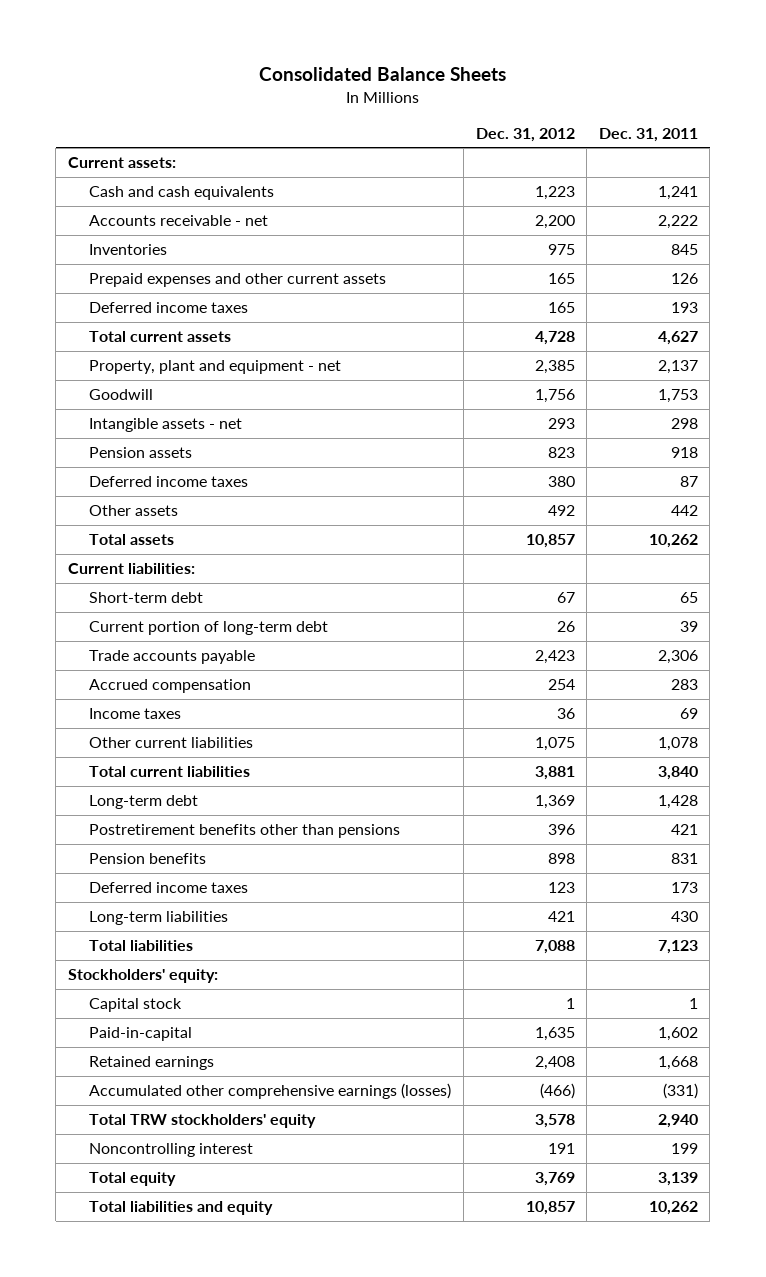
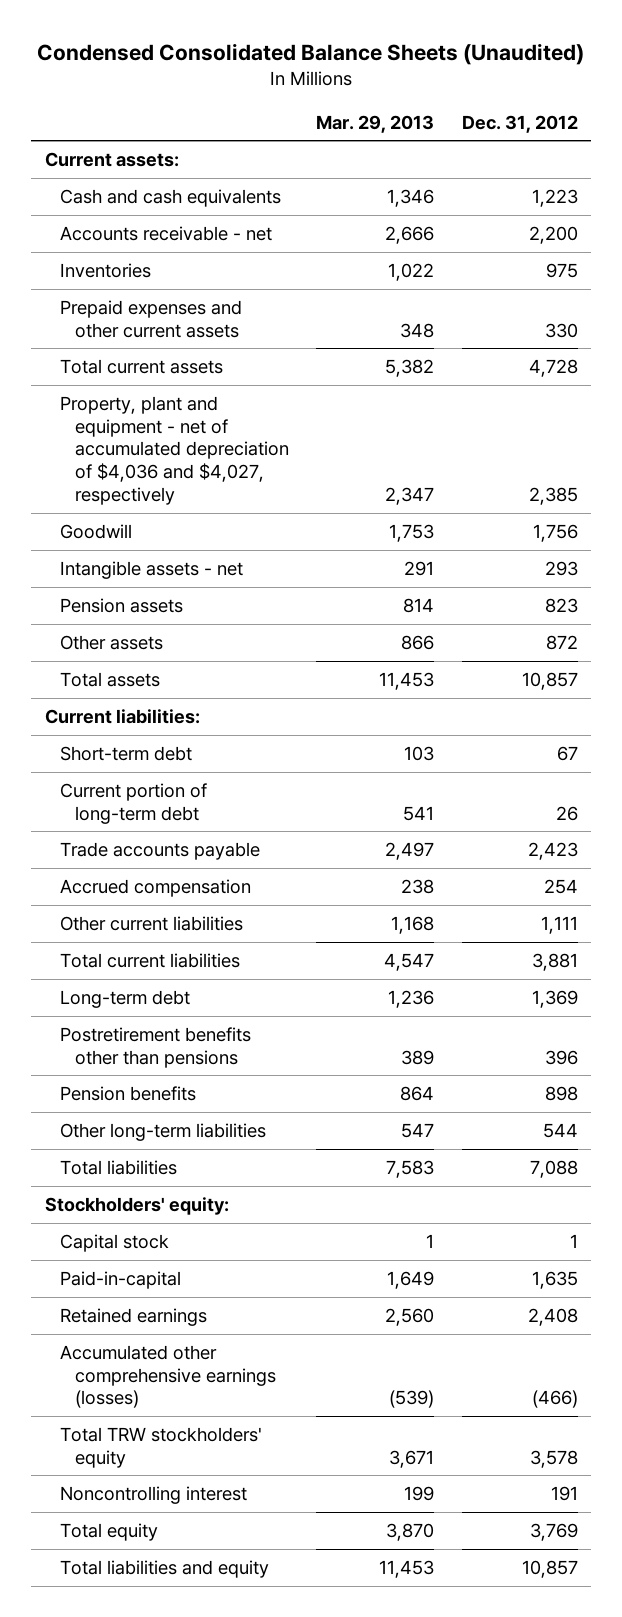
- Consolidated Balance Sheets
+ Condensed Consolidated Balance Sheets (Unaudited)
- | Dec. 31, 2012 | Dec. 31, 2011
+ | Mar. 29, 2013 | Dec. 31, 2012
- Prepaid expenses and other current assets | 165 | 126
- Deferred income taxes | 165 | 193
+ Prepaid expenses and other current assets | 348 | 330
- Property, plant and equipment - net | 2,385 | 2,137
+ Property, plant and equipment - net of accumulated depreciation of $4,036 and $4,027, respectively | 2,347 | 2,385
- Deferred income taxes | 380 | 87
- Other assets | 492 | 442
+ Other assets | 866 | 872
- Income taxes | 36 | 69
- Other current liabilities | 1,075 | 1,078
+ Other current liabilities | 1,168 | 1,111
- Deferred income taxes | 123 | 173
- Long-term liabilities | 421 | 430
+ Other long-term liabilities | 547 | 544

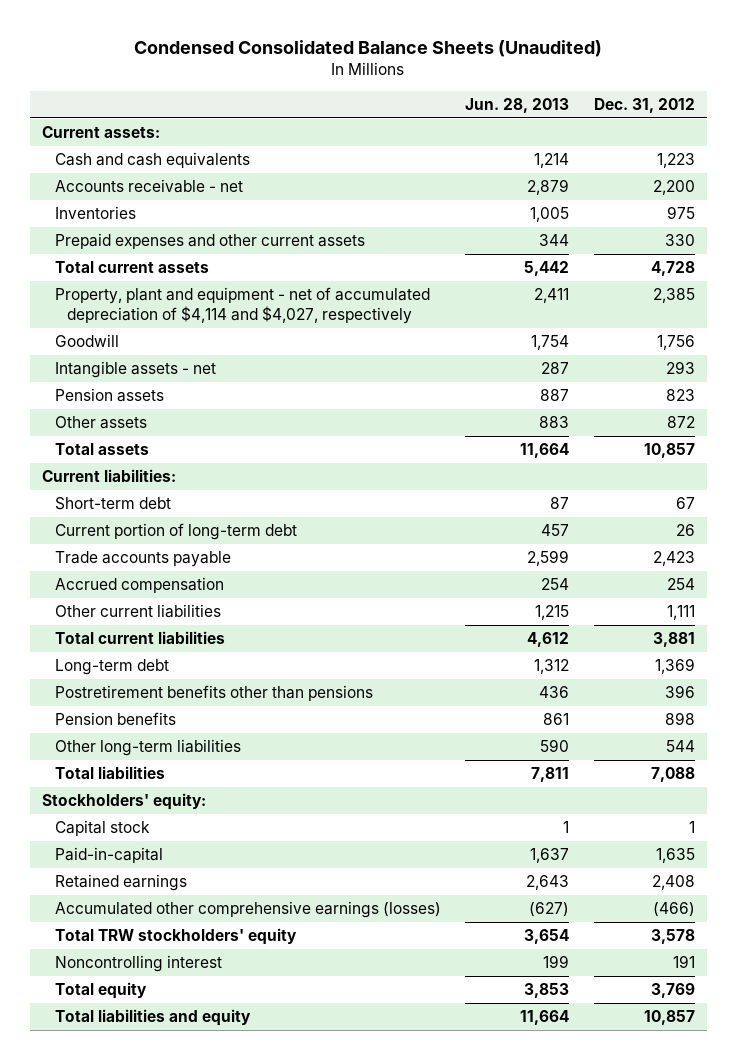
- | Mar. 29, 2013 | Dec. 31, 2012
+ | Jun. 28, 2013 | Dec. 31, 2012
- Property, plant and equipment - net of accumulated depreciation of $4,036 and $4,027, respectively | 2,347 | 2,385
+ Property, plant and equipment - net of accumulated depreciation of $4,114 and $4,027, respectively | 2,411 | 2,385

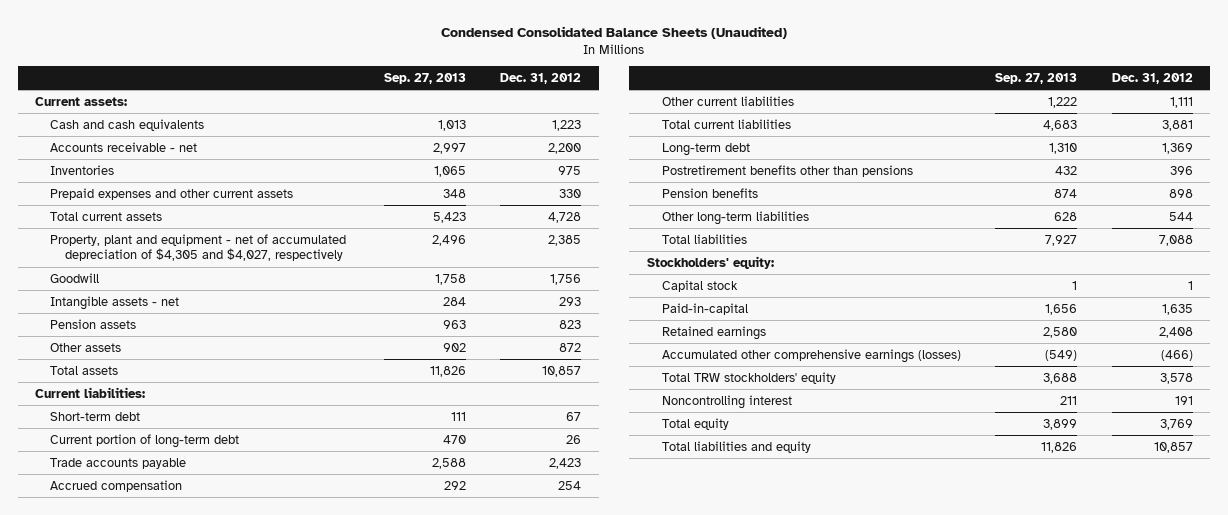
- | Jun. 28, 2013 | Dec. 31, 2012
+ | Sep. 27, 2013 | Dec. 31, 2012
- Property, plant and equipment - net of accumulated depreciation of $4,114 and $4,027, respectively | 2,411 | 2,385
+ Property, plant and equipment - net of accumulated depreciation of $4,305 and $4,027, respectively | 2,496 | 2,385

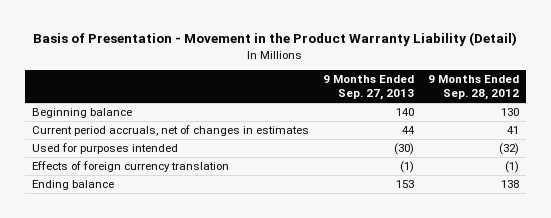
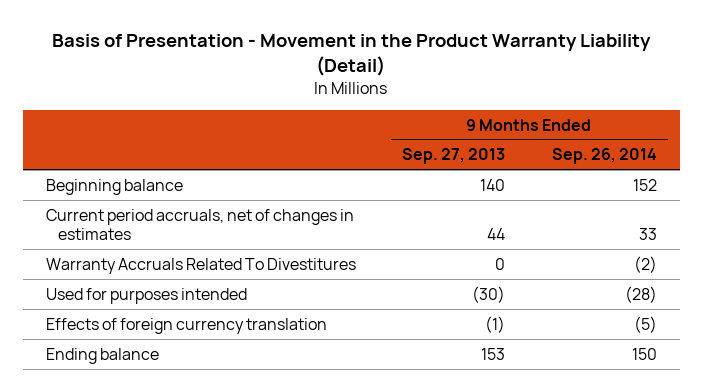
- | 9 Months Ended Sep. 27, 2013 | 9 Months Ended Sep. 28, 2012
+ | 9 Months Ended Sep. 27, 2013 | 9 Months Ended Sep. 26, 2014
+ Warranty Accruals Related To Divestitures | 0 | (2)

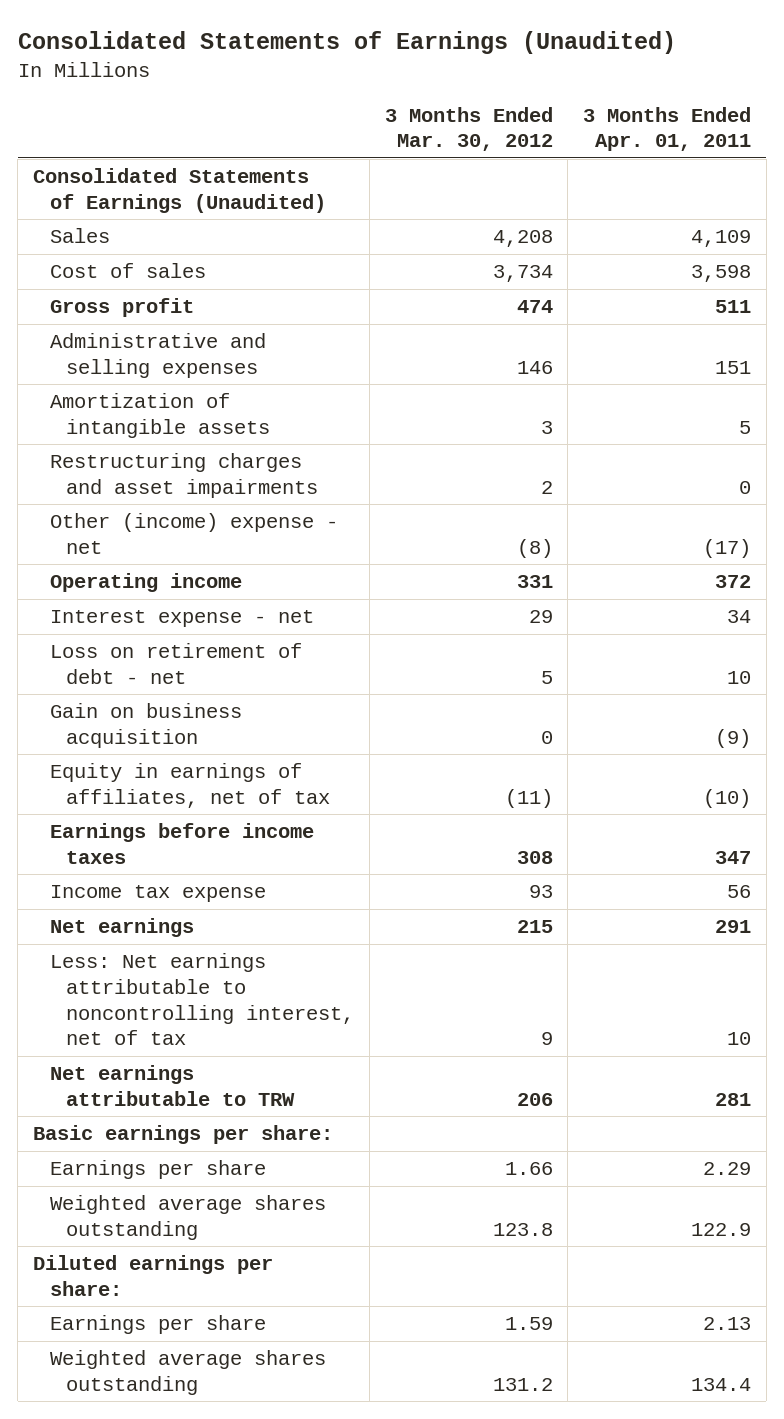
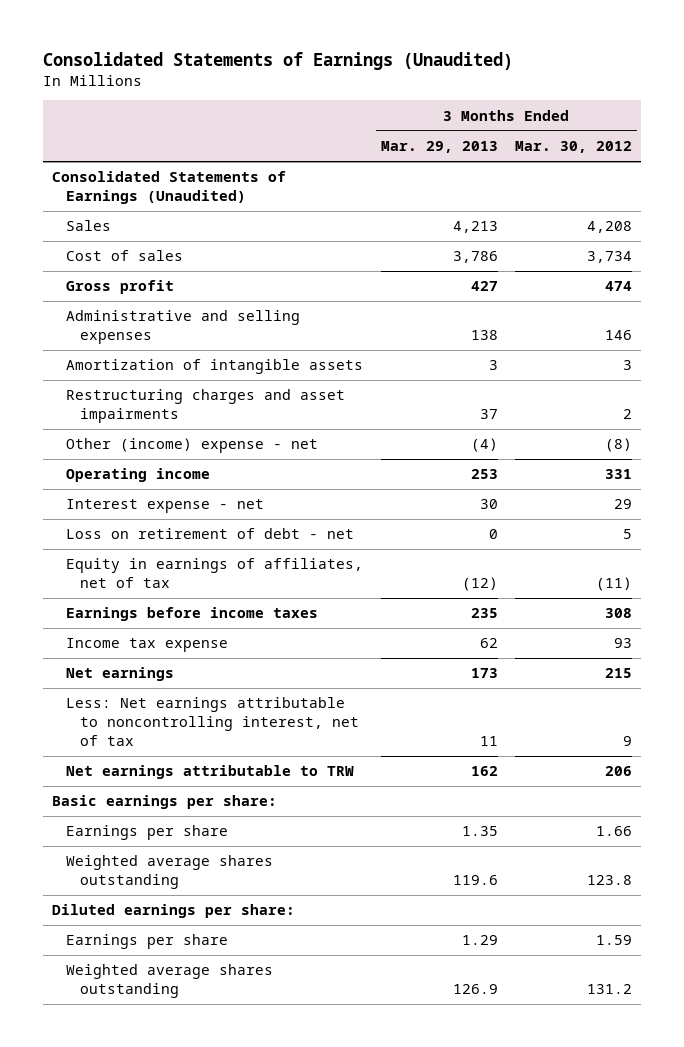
- | 3 Months Ended Mar. 30, 2012 | 3 Months Ended Apr. 01, 2011
+ | 3 Months Ended Mar. 29, 2013 | 3 Months Ended Mar. 30, 2012
- Gain on business acquisition | 0 | (9)

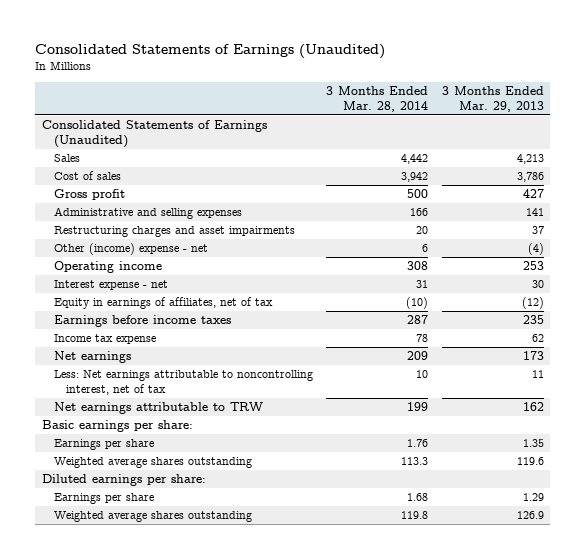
- | 3 Months Ended Mar. 29, 2013 | 3 Months Ended Mar. 30, 2012
+ | 3 Months Ended Mar. 28, 2014 | 3 Months Ended Mar. 29, 2013
- Administrative and selling expenses | 138 | 146
- Amortization of intangible assets | 3 | 3
+ Administrative and selling expenses | 166 | 141
- Loss on retirement of debt - net | 0 | 5

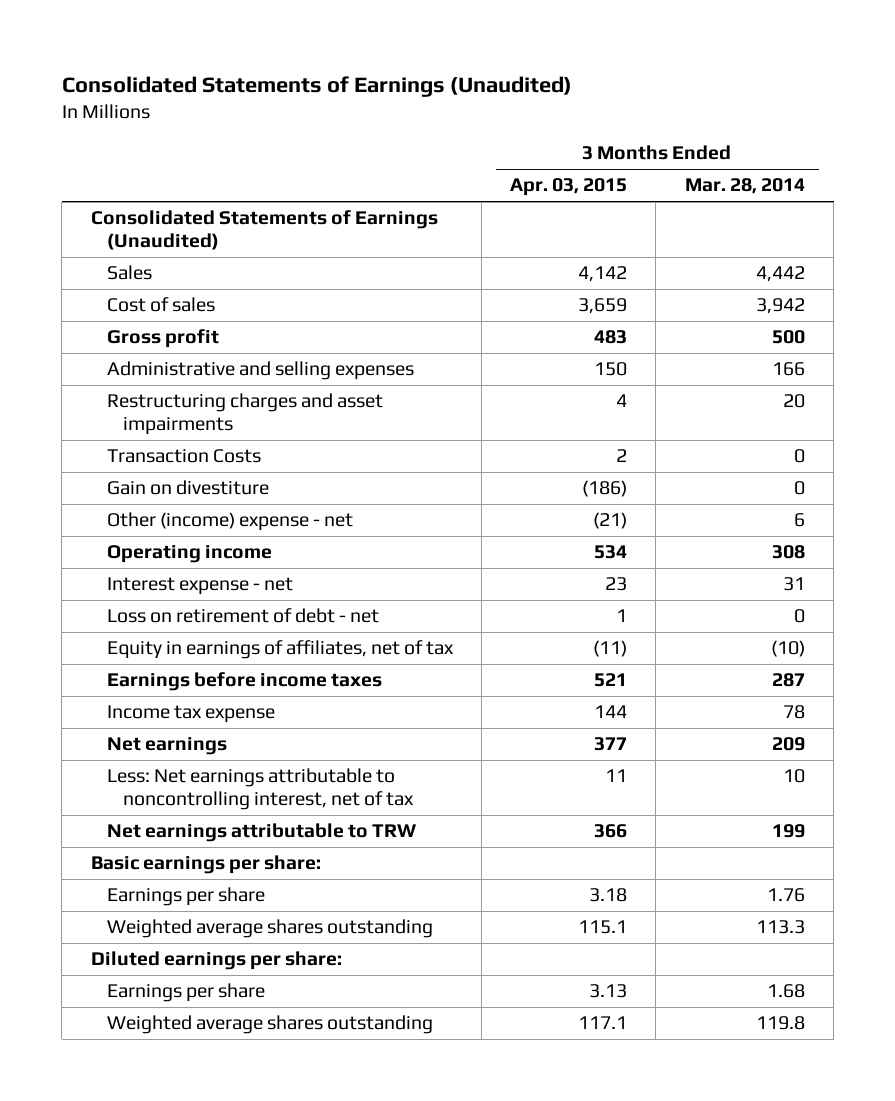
- | 3 Months Ended Mar. 28, 2014 | 3 Months Ended Mar. 29, 2013
+ | 3 Months Ended Apr. 03, 2015 | 3 Months Ended Mar. 28, 2014
+ Transaction Costs | 2 | 0
+ Gain on divestiture | (186) | 0
+ Loss on retirement of debt - net | 1 | 0

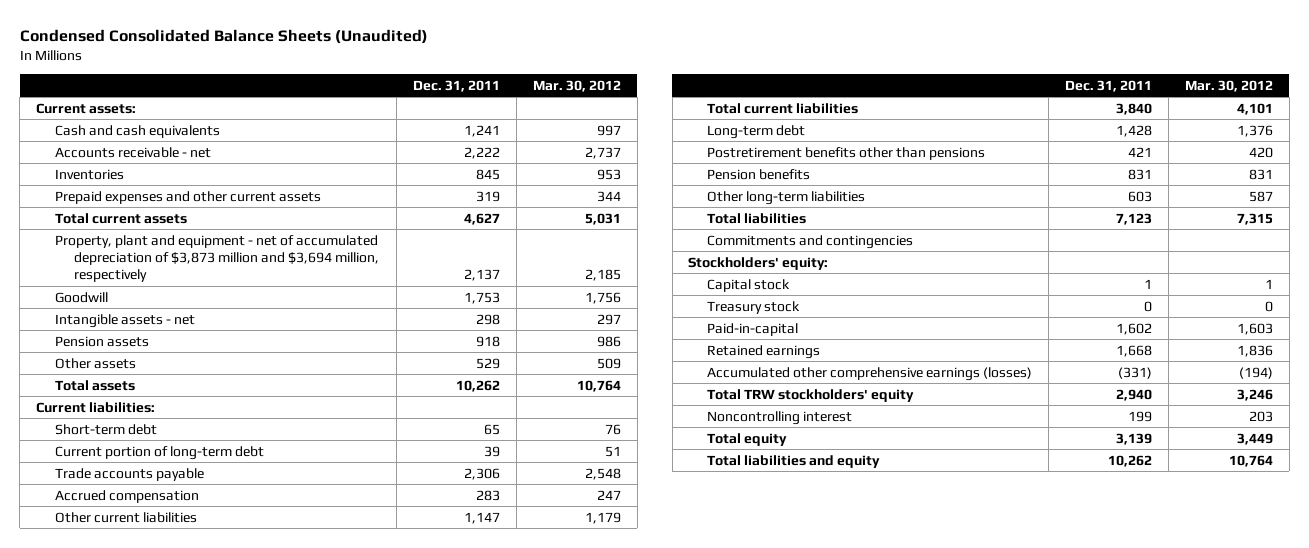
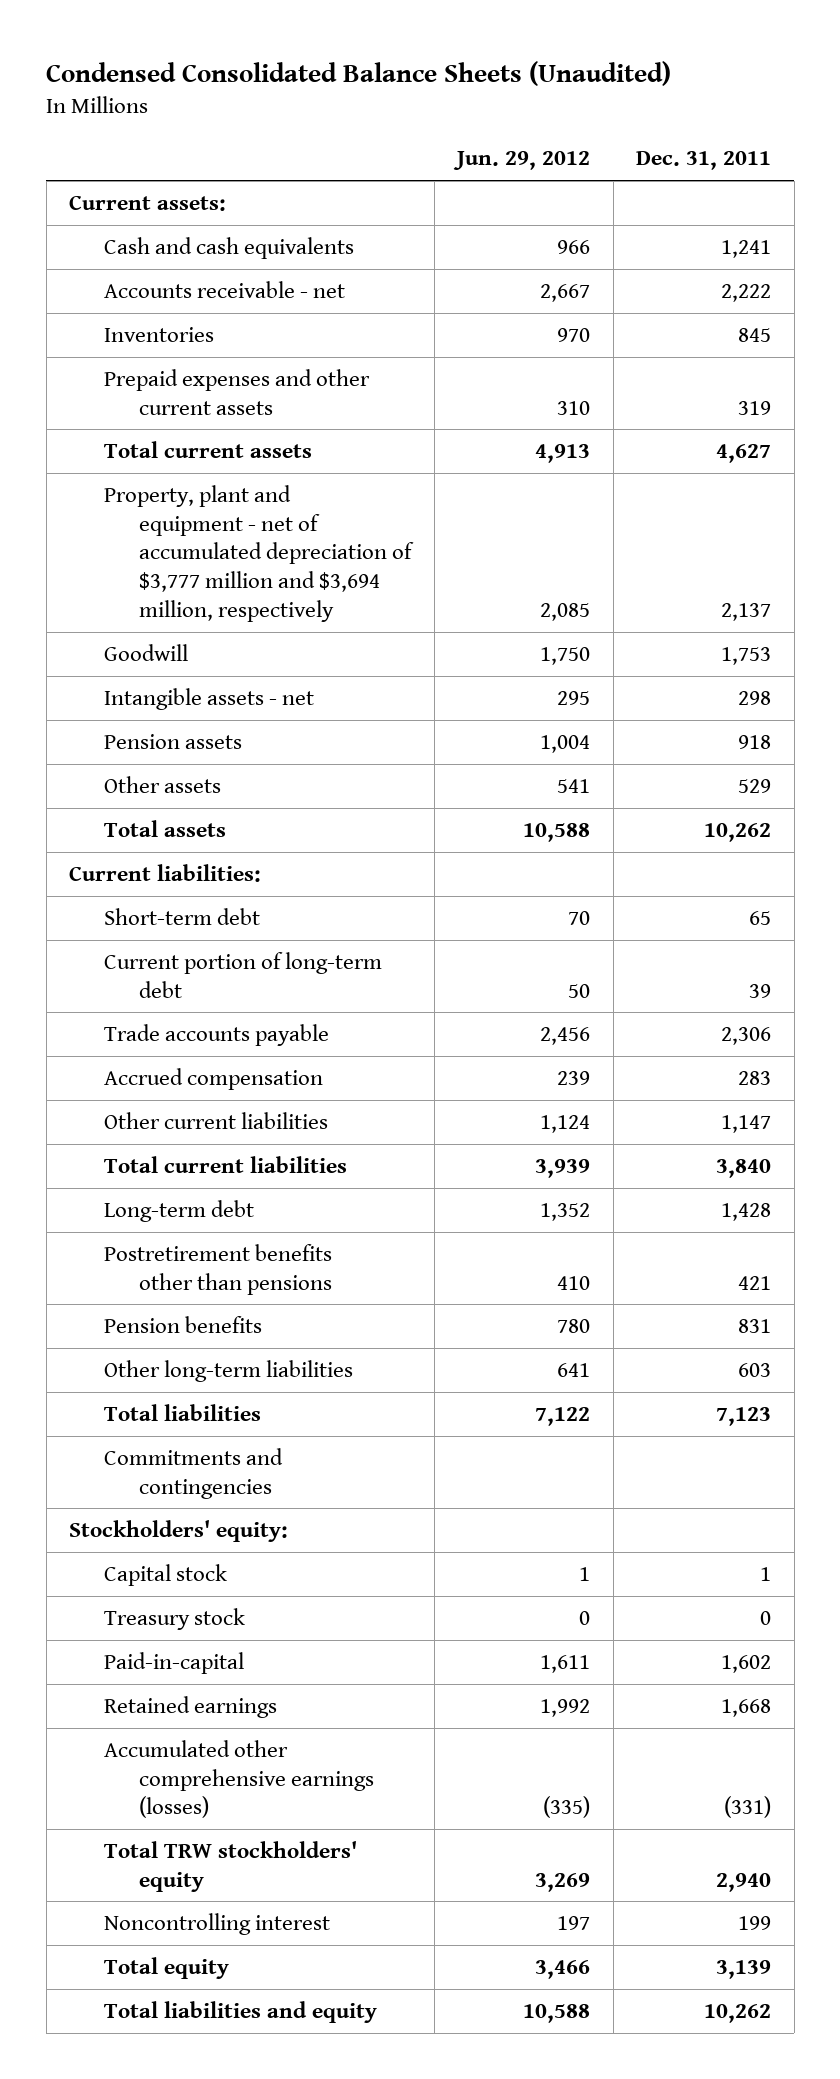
- | Dec. 31, 2011 | Mar. 30, 2012
+ | Jun. 29, 2012 | Dec. 31, 2011
- Property, plant and equipment - net of accumulated depreciation of $3,873 million and $3,694 million, respectively | 2,137 | 2,185
+ Property, plant and equipment - net of accumulated depreciation of $3,777 million and $3,694 million, respectively | 2,085 | 2,137

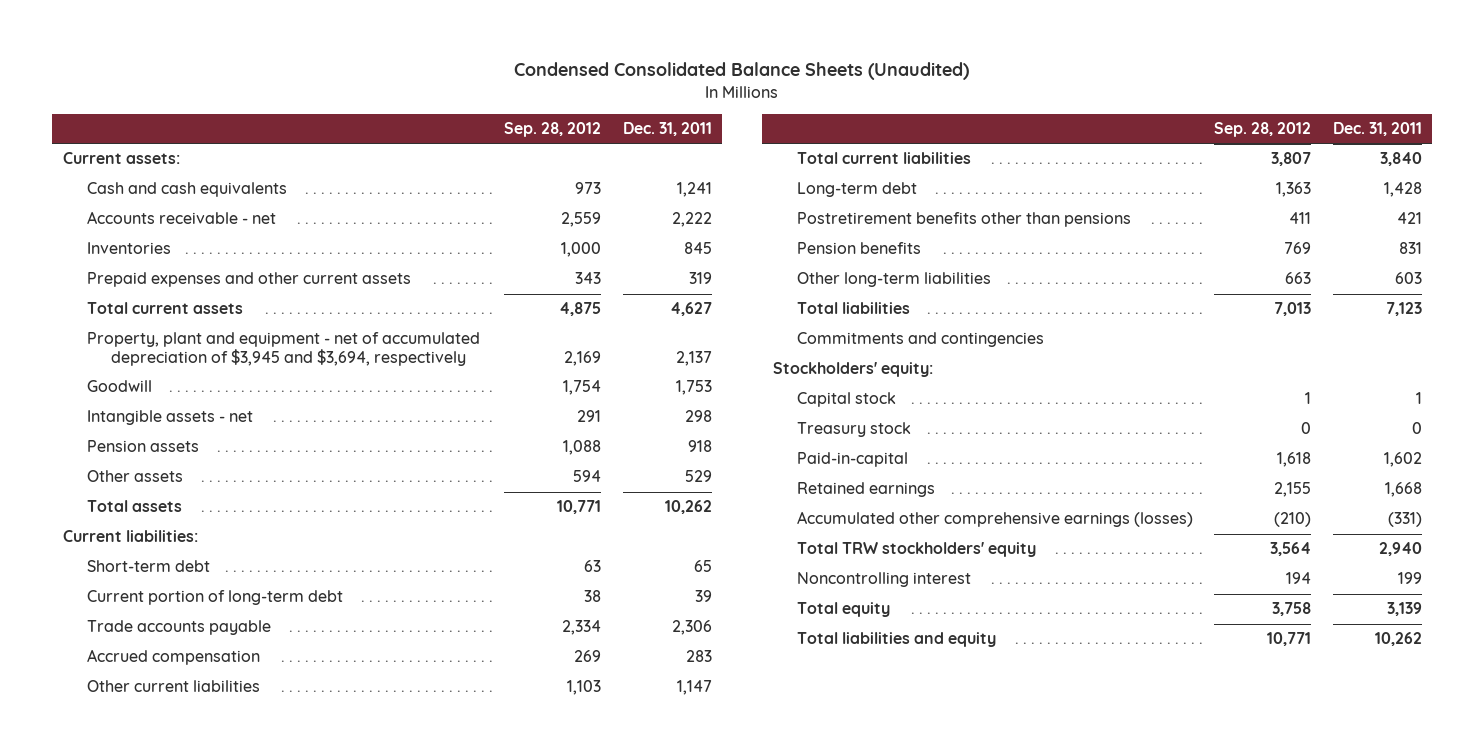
- | Jun. 29, 2012 | Dec. 31, 2011
+ | Sep. 28, 2012 | Dec. 31, 2011
- Property, plant and equipment - net of accumulated depreciation of $3,777 million and $3,694 million, respectively | 2,085 | 2,137
+ Property, plant and equipment - net of accumulated depreciation of $3,945 and $3,694, respectively | 2,169 | 2,137

